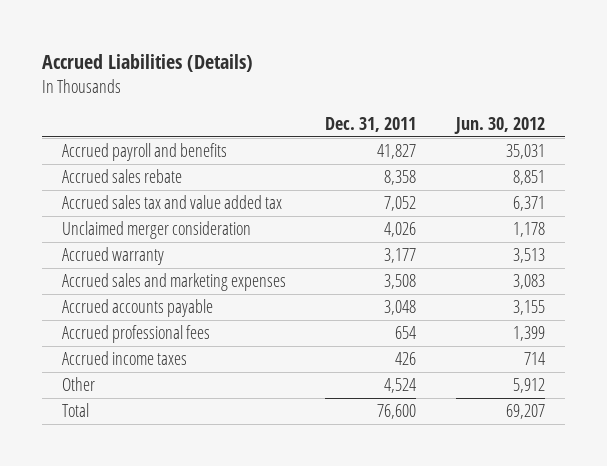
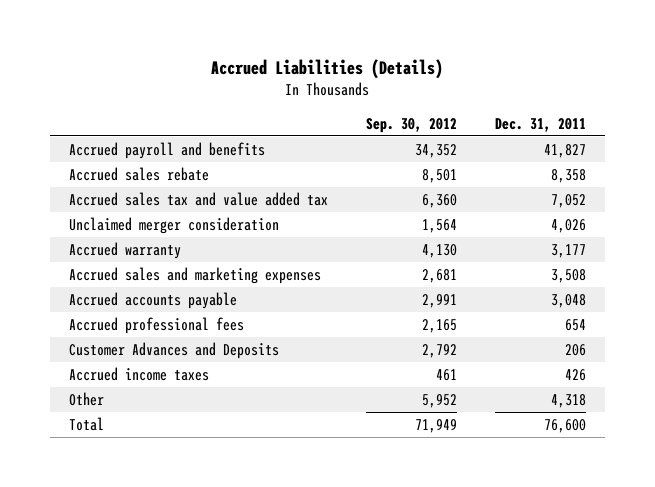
- | Dec. 31, 2011 | Jun. 30, 2012
+ | Sep. 30, 2012 | Dec. 31, 2011
+ Customer Advances and Deposits | 2,792 | 206
- Other | 4,524 | 5,912
+ Other | 5,952 | 4,318

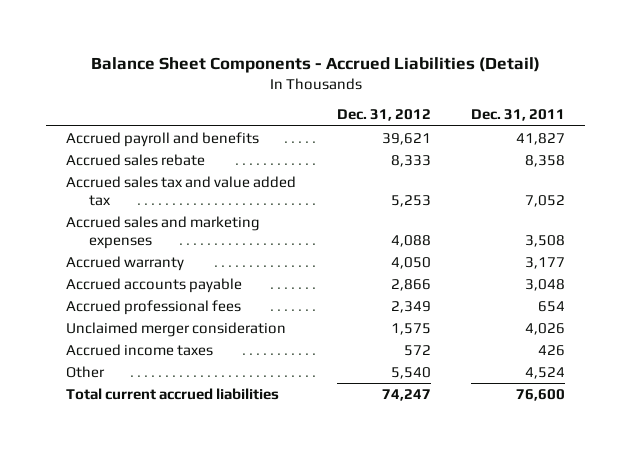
- Accrued Liabilities (Details)
+ Balance Sheet Components - Accrued Liabilities (Detail)
- | Sep. 30, 2012 | Dec. 31, 2011
+ | Dec. 31, 2012 | Dec. 31, 2011
moved down: Accrued warranty | 4,050 | 3,177
- Customer Advances and Deposits | 2,792 | 206
moved down: Unclaimed merger consideration | 1,575 | 4,026
- Other | 5,952 | 4,318
- Total | 71,949 | 76,600
+ Other | 5,540 | 4,524
+ Total current accrued liabilities | 74,247 | 76,600

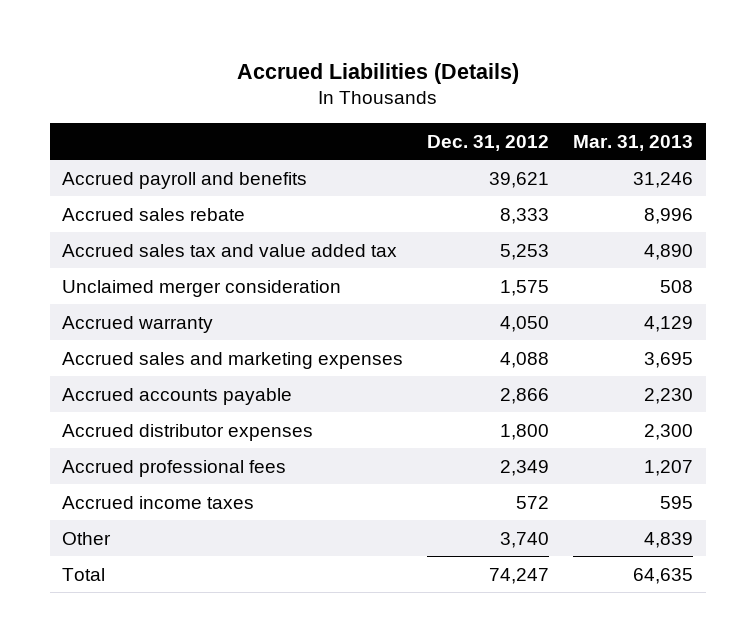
- Balance Sheet Components - Accrued Liabilities (Detail)
+ Accrued Liabilities (Details)
- | Dec. 31, 2012 | Dec. 31, 2011
+ | Dec. 31, 2012 | Mar. 31, 2013
moved up: Unclaimed merger consideration | 1,575 | 508
moved down: Accrued sales and marketing expenses | 4,088 | 3,695
+ Accrued distributor expenses | 1,800 | 2,300
- Other | 5,540 | 4,524
- Total current accrued liabilities | 74,247 | 76,600
+ Other | 3,740 | 4,839
+ Total | 74,247 | 64,635

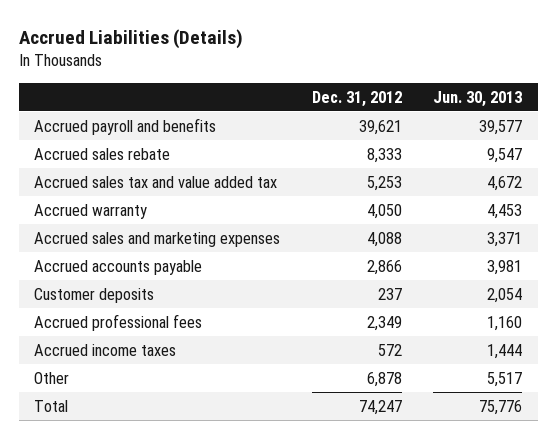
- | Dec. 31, 2012 | Mar. 31, 2013
+ | Dec. 31, 2012 | Jun. 30, 2013
- Unclaimed merger consideration | 1,575 | 508
- Accrued distributor expenses | 1,800 | 2,300
+ Customer deposits | 237 | 2,054
- Other | 3,740 | 4,839
+ Other | 6,878 | 5,517

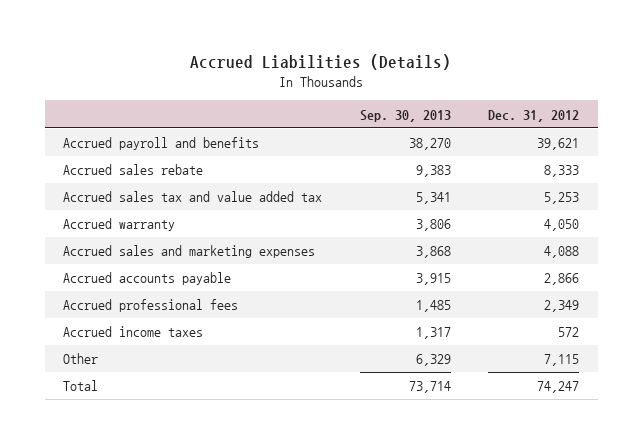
- | Dec. 31, 2012 | Jun. 30, 2013
+ | Sep. 30, 2013 | Dec. 31, 2012
- Customer deposits | 237 | 2,054
- Other | 6,878 | 5,517
+ Other | 6,329 | 7,115

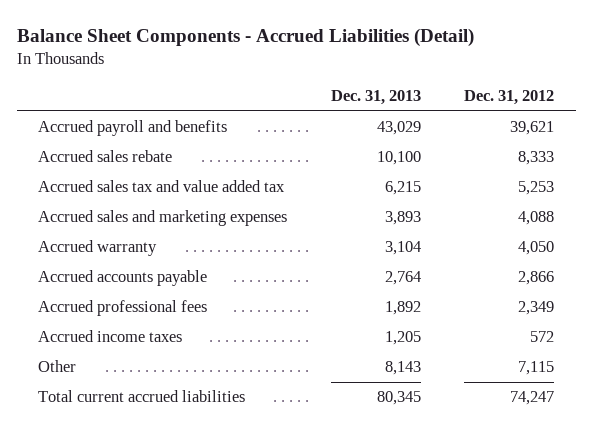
- Accrued Liabilities (Details)
+ Balance Sheet Components - Accrued Liabilities (Detail)
- | Sep. 30, 2013 | Dec. 31, 2012
+ | Dec. 31, 2013 | Dec. 31, 2012
moved down: Accrued warranty | 3,104 | 4,050
- Total | 73,714 | 74,247
+ Total current accrued liabilities | 80,345 | 74,247

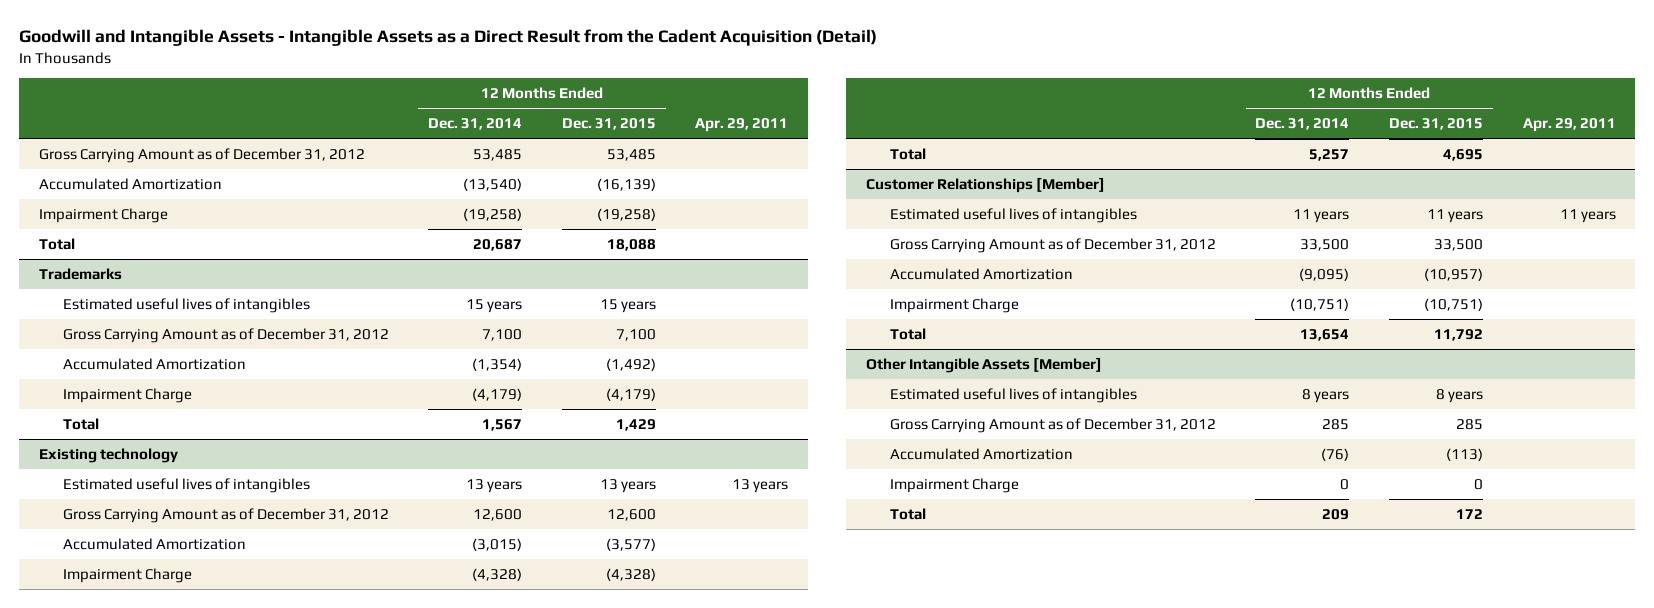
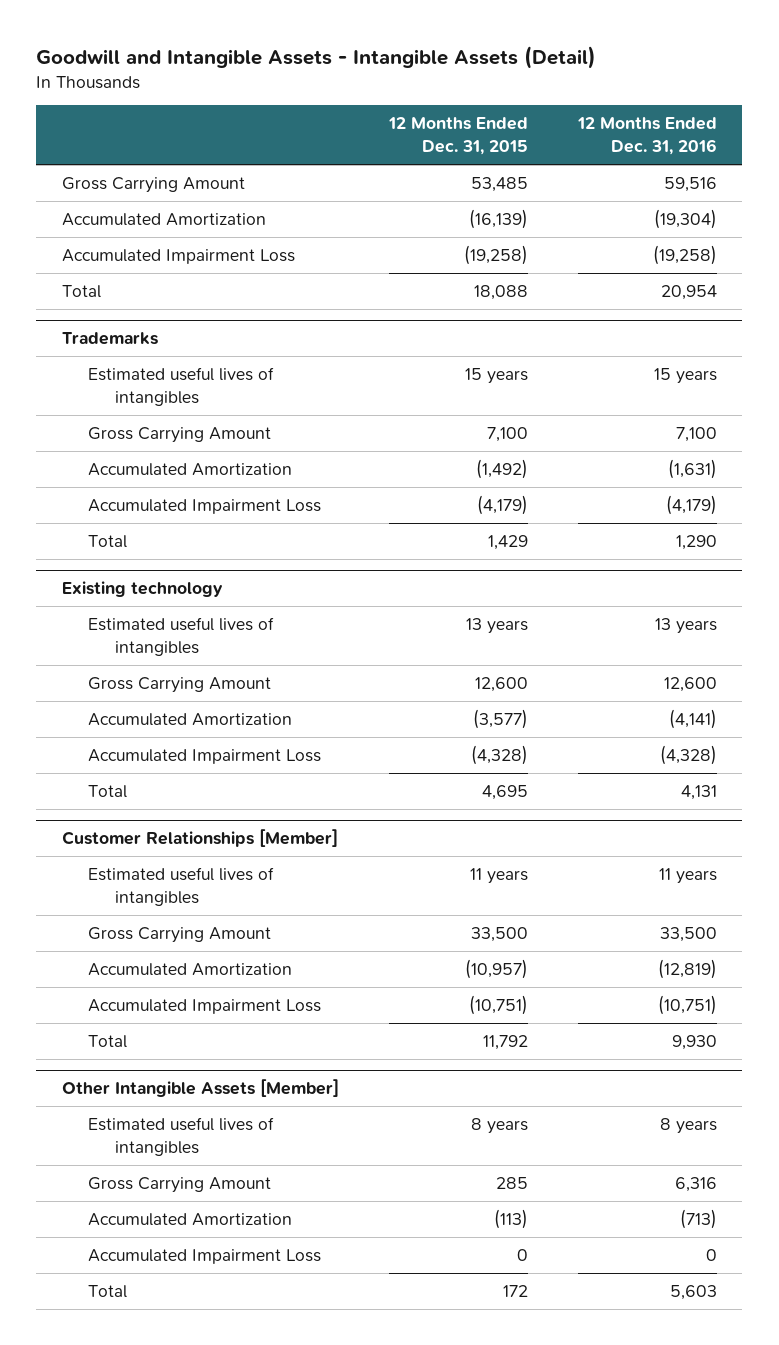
- Goodwill and Intangible Assets - Intangible Assets as a Direct Result from the Cadent Acquisition (Detail)
+ Goodwill and Intangible Assets - Intangible Assets (Detail)
- | 12 Months Ended Dec. 31, 2014 | 12 Months Ended Dec. 31, 2015 | Apr. 29, 2011
+ | 12 Months Ended Dec. 31, 2015 | 12 Months Ended Dec. 31, 2016
- Gross Carrying Amount as of December 31, 2012 | 53,485 | 53,485 |
+ Gross Carrying Amount | 53,485 | 59,516
- Impairment Charge | (19,258) | (19,258) |
+ Accumulated Impairment Loss | (19,258) | (19,258)
@ Trademarks
- Gross Carrying Amount as of December 31, 2012 | 7,100 | 7,100 |
+ Gross Carrying Amount | 7,100 | 7,100
- Impairment Charge | (4,179) | (4,179) |
+ Accumulated Impairment Loss | (4,179) | (4,179)
@ Existing technology
- Gross Carrying Amount as of December 31, 2012 | 12,600 | 12,600 |
+ Gross Carrying Amount | 12,600 | 12,600
- Impairment Charge | (4,328) | (4,328) |
+ Accumulated Impairment Loss | (4,328) | (4,328)
@ Customer Relationships [Member]
- Gross Carrying Amount as of December 31, 2012 | 33,500 | 33,500 |
+ Gross Carrying Amount | 33,500 | 33,500
- Impairment Charge | (10,751) | (10,751) |
+ Accumulated Impairment Loss | (10,751) | (10,751)
@ Other Intangible Assets [Member]
- Gross Carrying Amount as of December 31, 2012 | 285 | 285 |
+ Gross Carrying Amount | 285 | 6,316
- Impairment Charge | 0 | 0 |
+ Accumulated Impairment Loss | 0 | 0

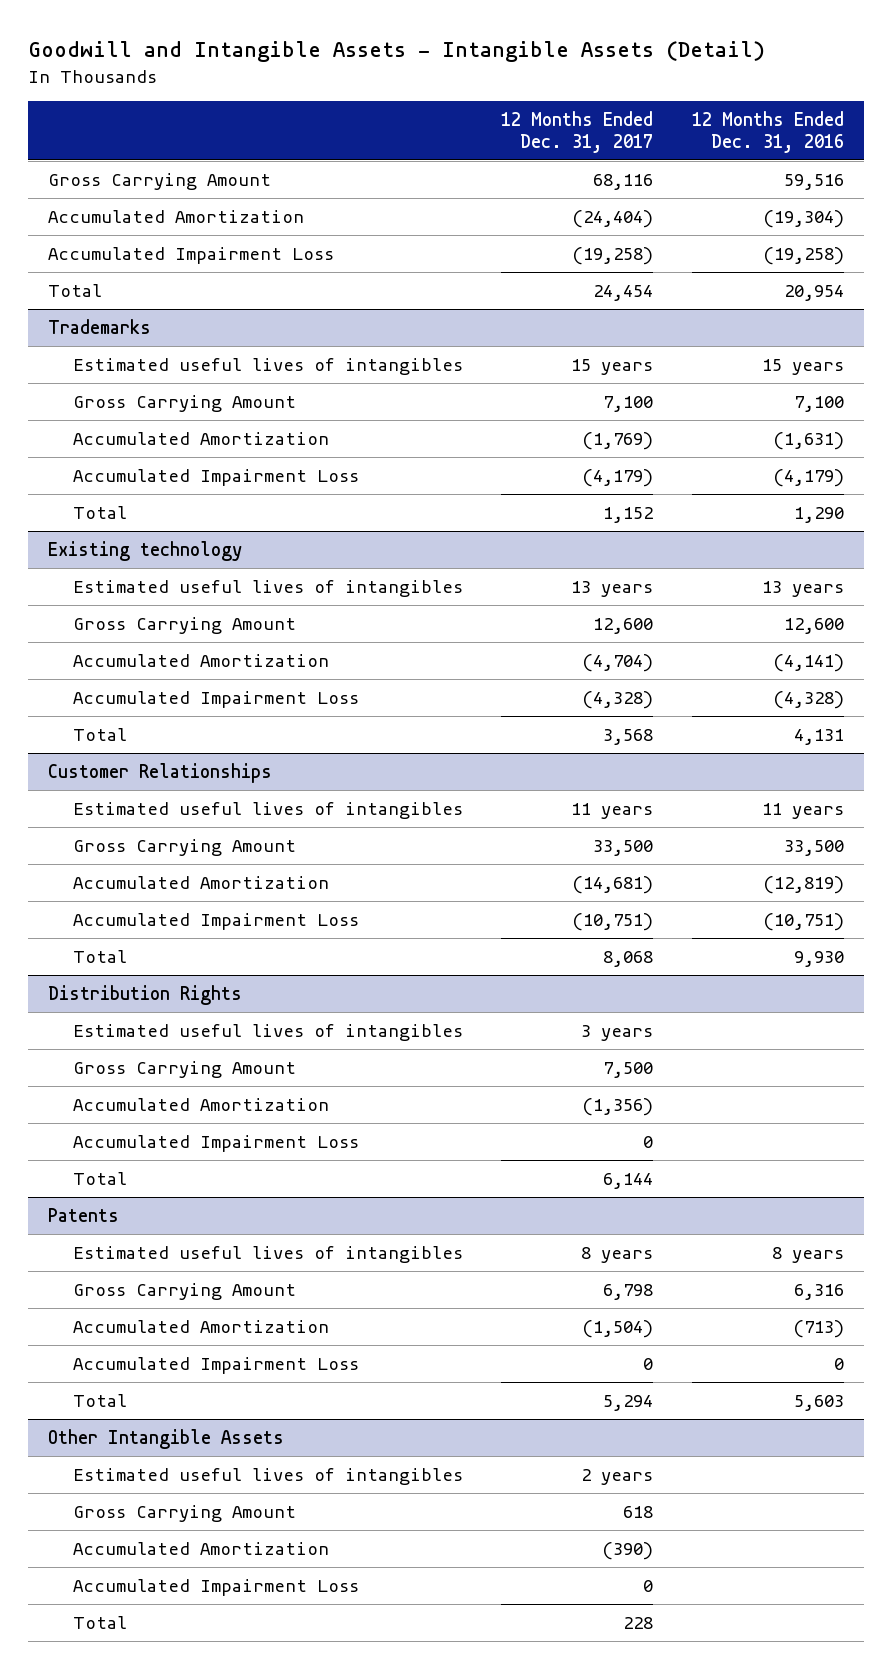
- | 12 Months Ended Dec. 31, 2015 | 12 Months Ended Dec. 31, 2016
+ | 12 Months Ended Dec. 31, 2017 | 12 Months Ended Dec. 31, 2016
- Customer Relationships [Member]
+ Customer Relationships
- Other Intangible Assets [Member]
+ Distribution Rights
+ Estimated useful lives of intangibles | 3 years |
+ Gross Carrying Amount | 7,500 |
+ Accumulated Amortization | (1,356) |
+ Accumulated Impairment Loss | 0 |
+ Total | 6,144 |
+ Patents
+ Other Intangible Assets
+ Estimated useful lives of intangibles | 2 years |
+ Gross Carrying Amount | 618 |
+ Accumulated Amortization | (390) |
+ Accumulated Impairment Loss | 0 |
+ Total | 228 |

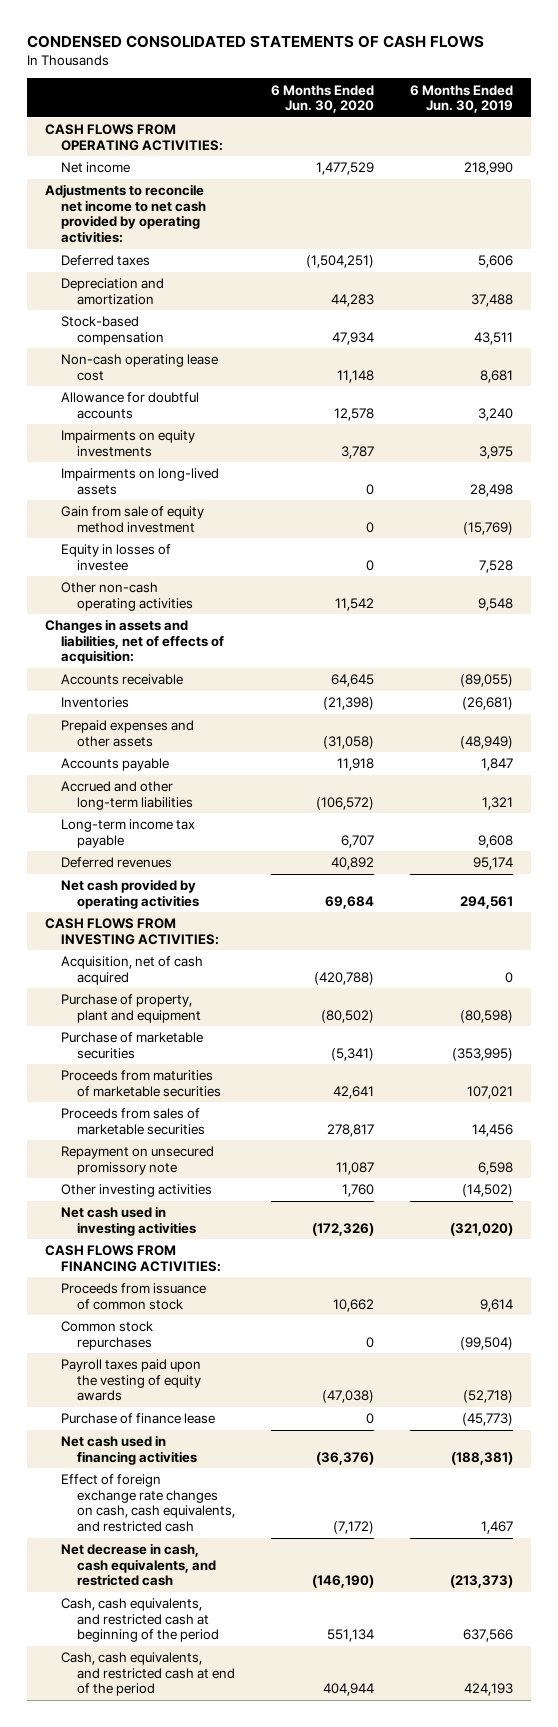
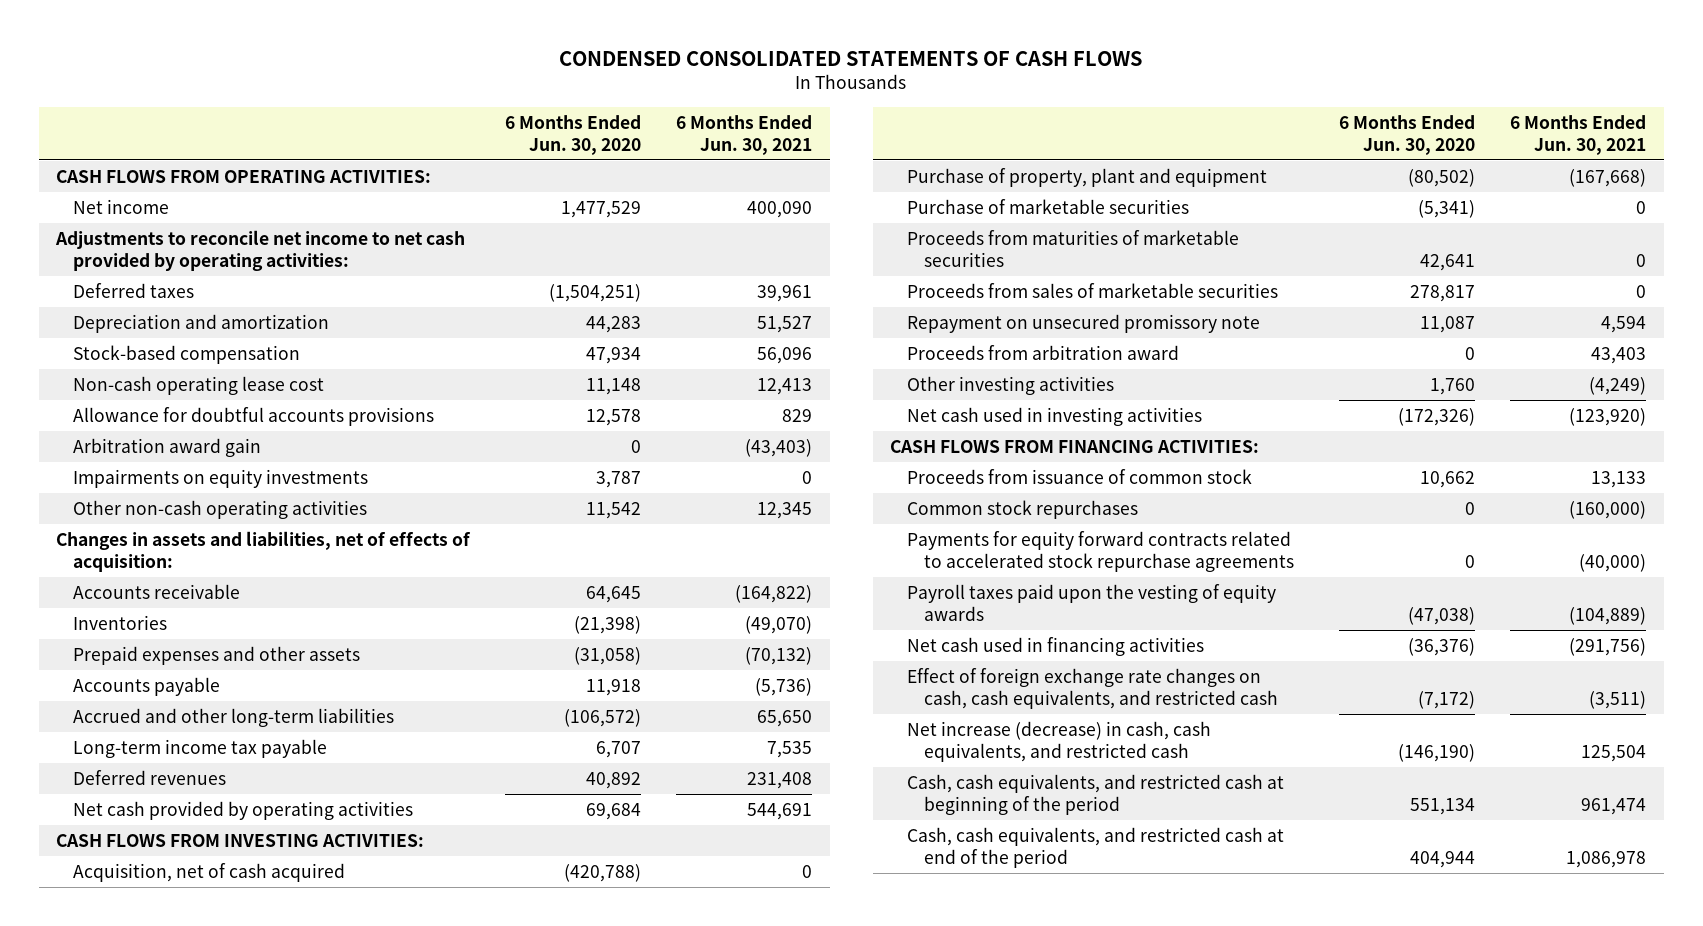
- | 6 Months Ended Jun. 30, 2020 | 6 Months Ended Jun. 30, 2019
+ | 6 Months Ended Jun. 30, 2020 | 6 Months Ended Jun. 30, 2021
- Allowance for doubtful accounts | 12,578 | 3,240
+ Allowance for doubtful accounts provisions | 12,578 | 829
+ Arbitration award gain | 0 | (43,403)
- Impairments on long-lived assets | 0 | 28,498
- Gain from sale of equity method investment | 0 | (15,769)
- Equity in losses of investee | 0 | 7,528
+ Proceeds from arbitration award | 0 | 43,403
+ Payments for equity forward contracts related to accelerated stock repurchase agreements | 0 | (40,000)
- Purchase of finance lease | 0 | (45,773)
- Net decrease in cash, cash equivalents, and restricted cash | (146,190) | (213,373)
+ Net increase (decrease) in cash, cash equivalents, and restricted cash | (146,190) | 125,504

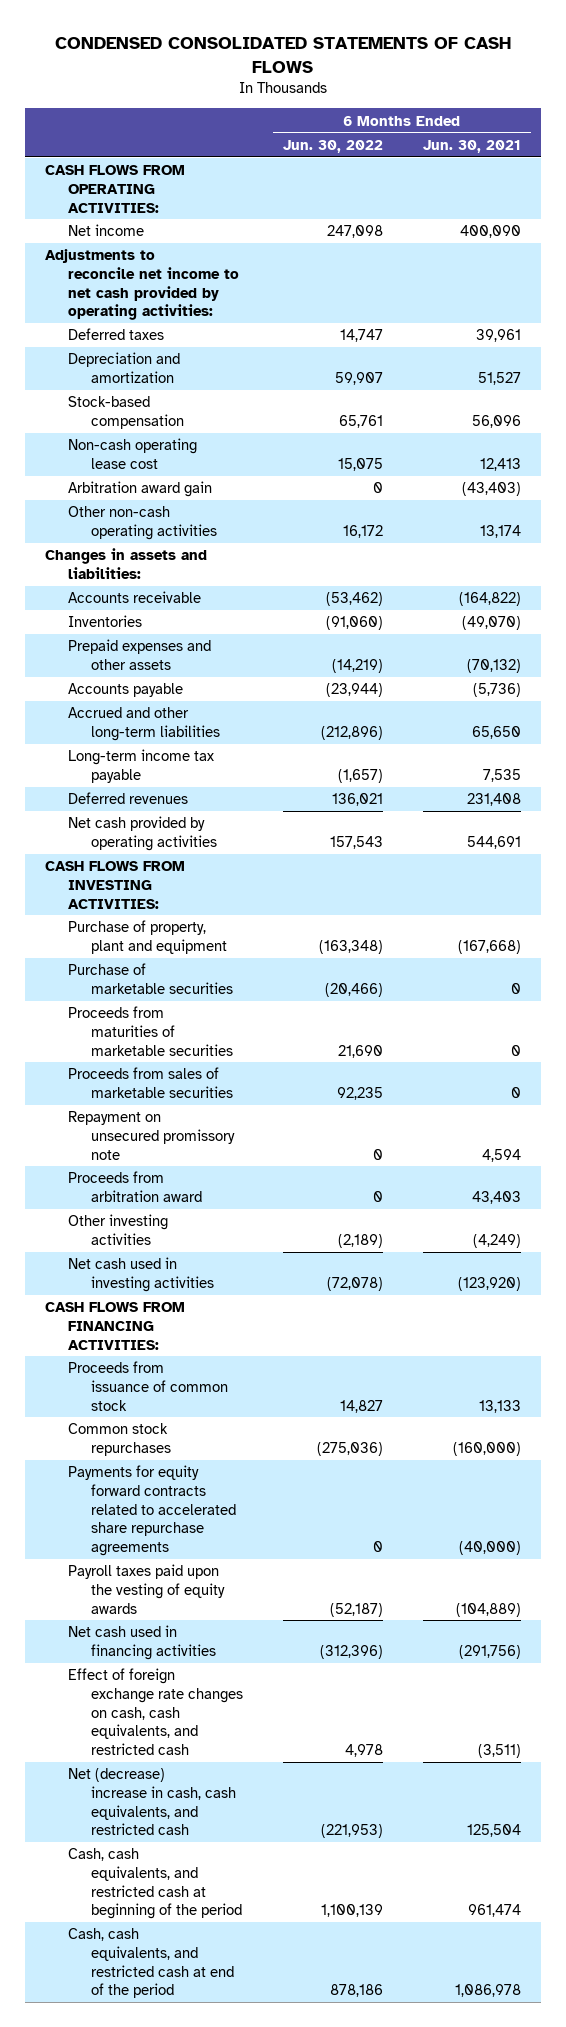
- | 6 Months Ended Jun. 30, 2020 | 6 Months Ended Jun. 30, 2021
+ | 6 Months Ended Jun. 30, 2022 | 6 Months Ended Jun. 30, 2021
- Allowance for doubtful accounts provisions | 12,578 | 829
- Impairments on equity investments | 3,787 | 0
- Other non-cash operating activities | 11,542 | 12,345
- Changes in assets and liabilities, net of effects of acquisition:
+ Other non-cash operating activities | 16,172 | 13,174
+ Changes in assets and liabilities:
- Acquisition, net of cash acquired | (420,788) | 0
- Payments for equity forward contracts related to accelerated stock repurchase agreements | 0 | (40,000)
+ Payments for equity forward contracts related to accelerated share repurchase agreements | 0 | (40,000)
- Net increase (decrease) in cash, cash equivalents, and restricted cash | (146,190) | 125,504
+ Net (decrease) increase in cash, cash equivalents, and restricted cash | (221,953) | 125,504

